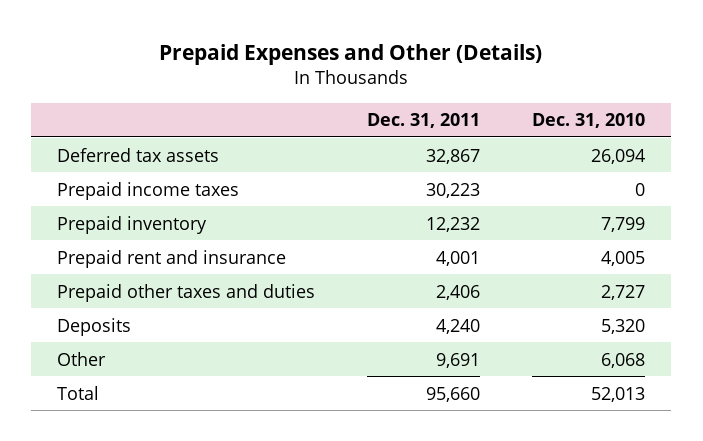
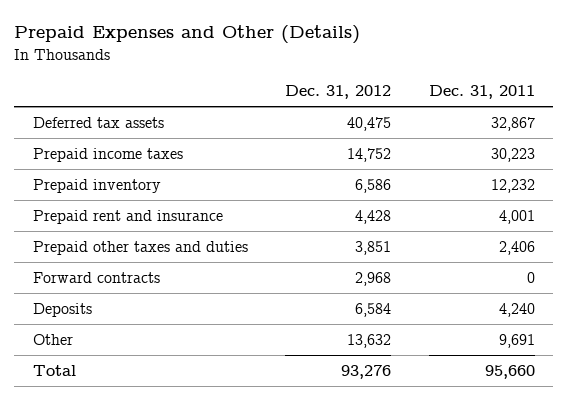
- | Dec. 31, 2011 | Dec. 31, 2010
+ | Dec. 31, 2012 | Dec. 31, 2011
+ Forward contracts | 2,968 | 0

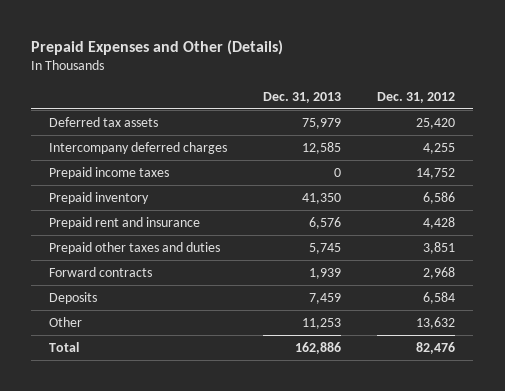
- | Dec. 31, 2012 | Dec. 31, 2011
+ | Dec. 31, 2013 | Dec. 31, 2012
- Deferred tax assets | 40,475 | 32,867
+ Deferred tax assets | 75,979 | 25,420
+ Intercompany deferred charges | 12,585 | 4,255
- Total | 93,276 | 95,660
+ Total | 162,886 | 82,476

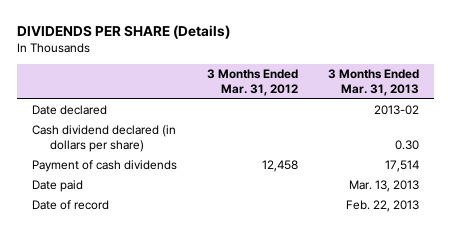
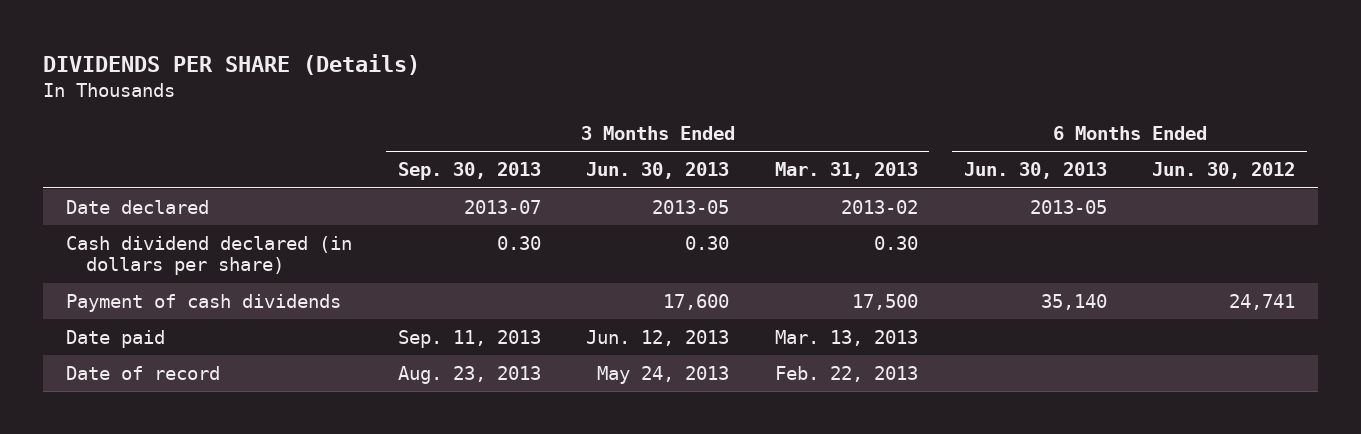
- | 3 Months Ended Mar. 31, 2012 | 3 Months Ended Mar. 31, 2013
+ | 3 Months Ended Sep. 30, 2013 | 3 Months Ended Jun. 30, 2013 | 3 Months Ended Mar. 31, 2013 | 6 Months Ended Jun. 30, 2013 | 6 Months Ended Jun. 30, 2012
- Payment of cash dividends | 12,458 | 17,514
+ Payment of cash dividends | | 17,600 | 17,500 | 35,140 | 24,741

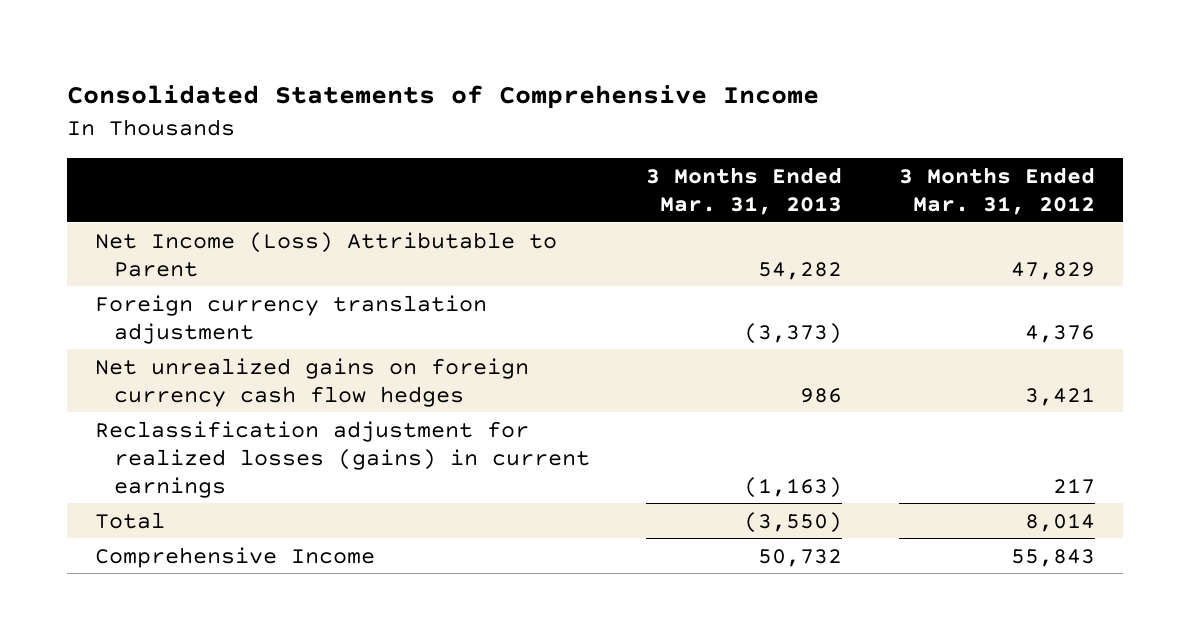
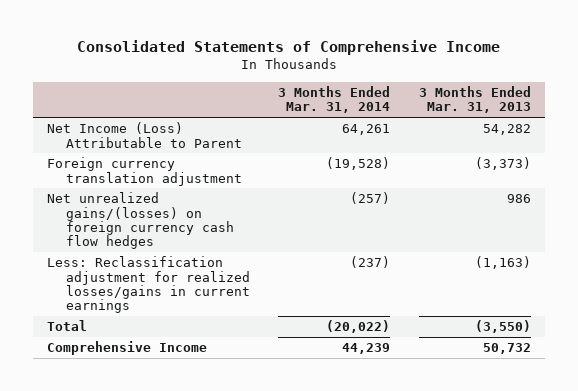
- | 3 Months Ended Mar. 31, 2013 | 3 Months Ended Mar. 31, 2012
+ | 3 Months Ended Mar. 31, 2014 | 3 Months Ended Mar. 31, 2013
- Net unrealized gains on foreign currency cash flow hedges | 986 | 3,421
- Reclassification adjustment for realized losses (gains) in current earnings | (1,163) | 217
+ Net unrealized gains/(losses) on foreign currency cash flow hedges | (257) | 986
+ Less: Reclassification adjustment for realized losses/gains in current earnings | (237) | (1,163)

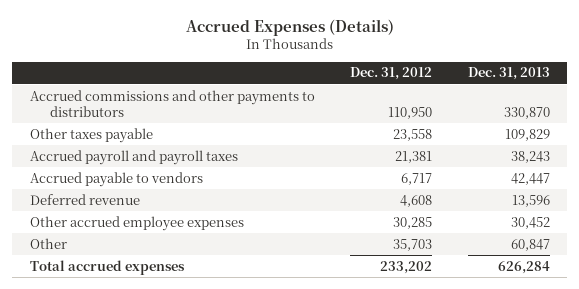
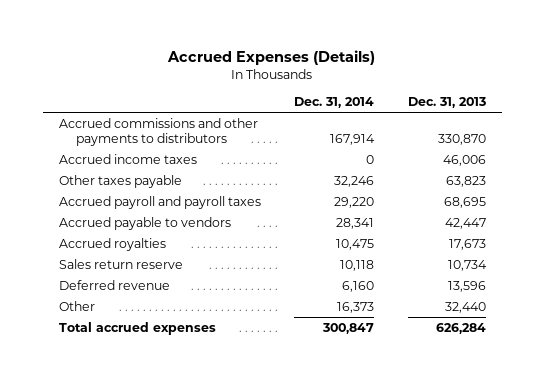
- | Dec. 31, 2012 | Dec. 31, 2013
+ | Dec. 31, 2014 | Dec. 31, 2013
- Other taxes payable | 23,558 | 109,829
- Accrued payroll and payroll taxes | 21,381 | 38,243
+ Accrued income taxes | 0 | 46,006
+ Other taxes payable | 32,246 | 63,823
+ Accrued payroll and payroll taxes | 29,220 | 68,695
+ Accrued royalties | 10,475 | 17,673
+ Sales return reserve | 10,118 | 10,734
- Other accrued employee expenses | 30,285 | 30,452
- Other | 35,703 | 60,847
+ Other | 16,373 | 32,440

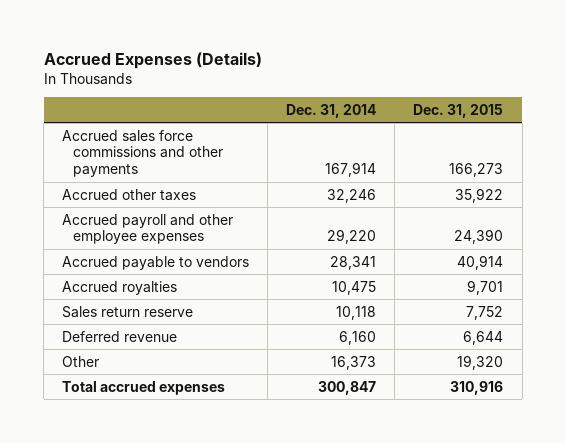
- | Dec. 31, 2014 | Dec. 31, 2013
+ | Dec. 31, 2014 | Dec. 31, 2015
- Accrued commissions and other payments to distributors | 167,914 | 330,870
- Accrued income taxes | 0 | 46,006
- Other taxes payable | 32,246 | 63,823
- Accrued payroll and payroll taxes | 29,220 | 68,695
+ Accrued sales force commissions and other payments | 167,914 | 166,273
+ Accrued other taxes | 32,246 | 35,922
+ Accrued payroll and other employee expenses | 29,220 | 24,390

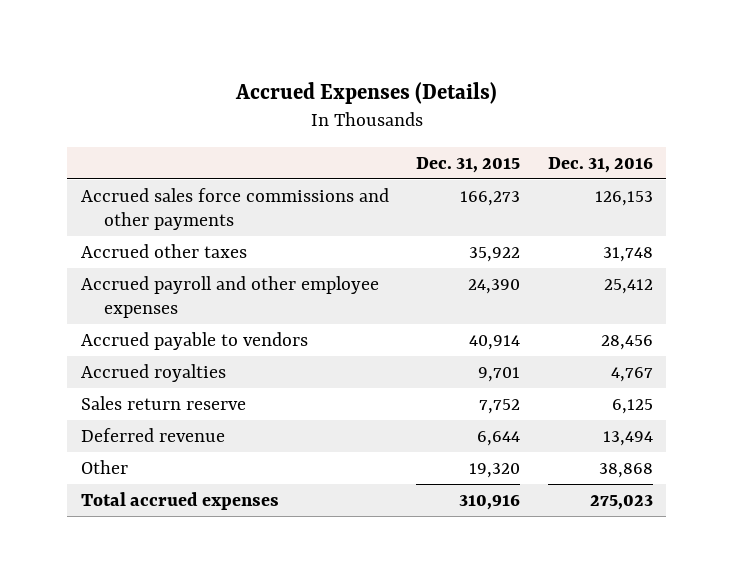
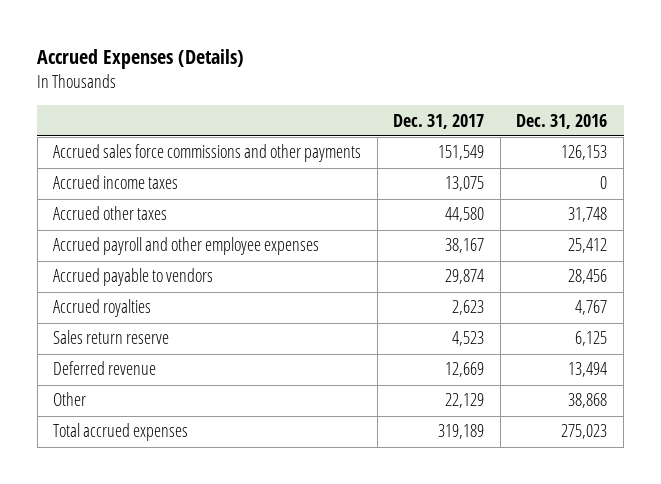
- | Dec. 31, 2015 | Dec. 31, 2016
+ | Dec. 31, 2017 | Dec. 31, 2016
+ Accrued income taxes | 13,075 | 0

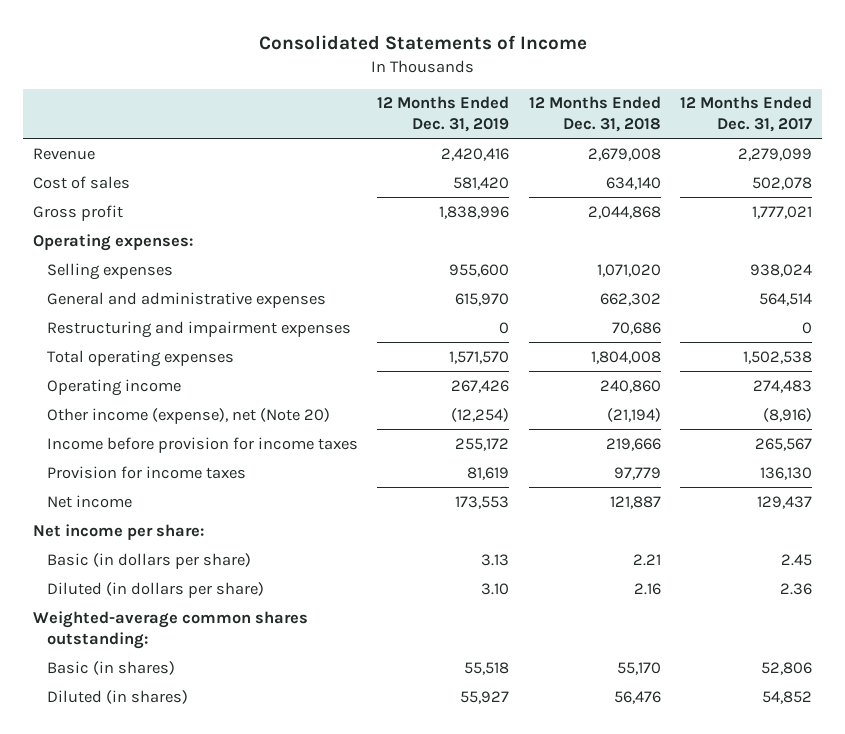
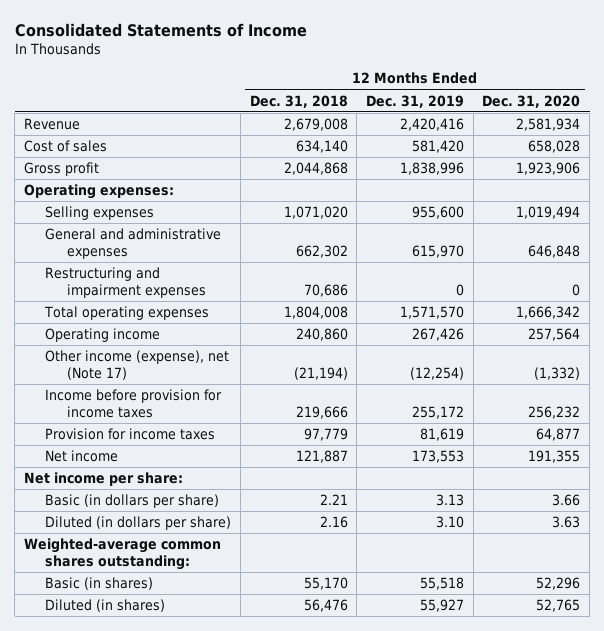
- | 12 Months Ended Dec. 31, 2019 | 12 Months Ended Dec. 31, 2018 | 12 Months Ended Dec. 31, 2017
+ | 12 Months Ended Dec. 31, 2018 | 12 Months Ended Dec. 31, 2019 | 12 Months Ended Dec. 31, 2020
- Other income (expense), net (Note 20) | (12,254) | (21,194) | (8,916)
+ Other income (expense), net (Note 17) | (21,194) | (12,254) | (1,332)

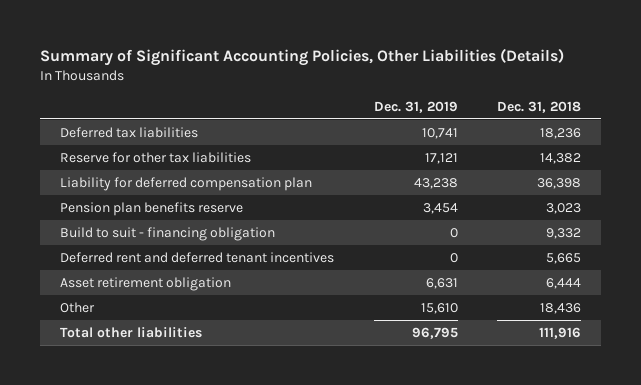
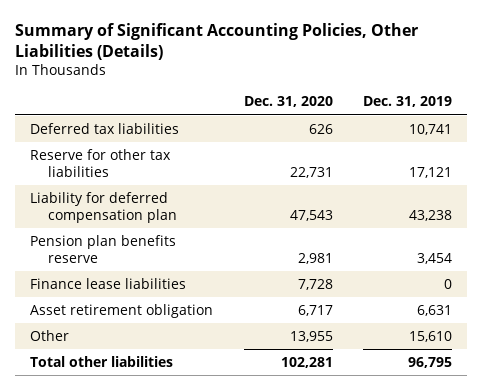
- | Dec. 31, 2019 | Dec. 31, 2018
+ | Dec. 31, 2020 | Dec. 31, 2019
- Build to suit - financing obligation | 0 | 9,332
- Deferred rent and deferred tenant incentives | 0 | 5,665
+ Finance lease liabilities | 7,728 | 0

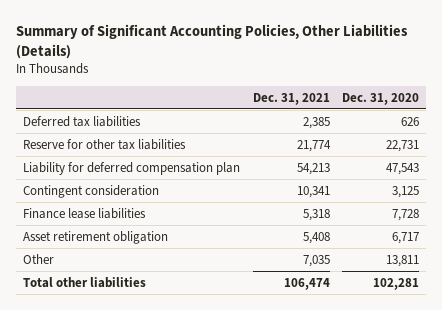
- | Dec. 31, 2020 | Dec. 31, 2019
+ | Dec. 31, 2021 | Dec. 31, 2020
- Pension plan benefits reserve | 2,981 | 3,454
+ Contingent consideration | 10,341 | 3,125
- Other | 13,955 | 15,610
+ Other | 7,035 | 13,811

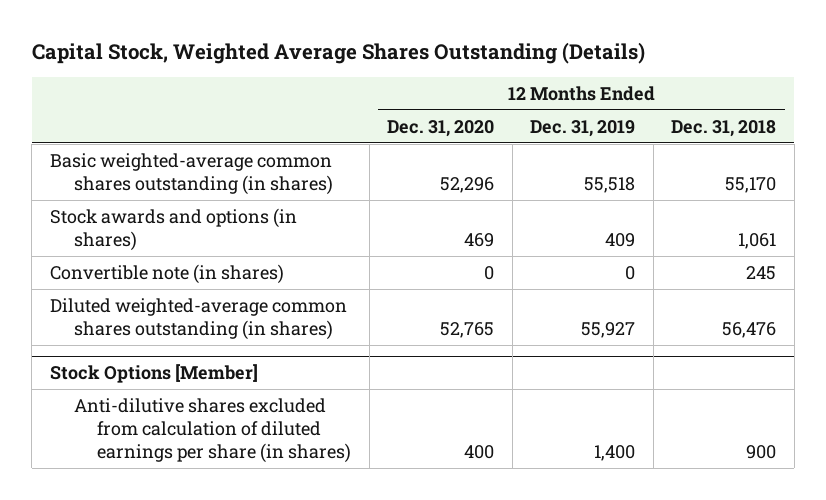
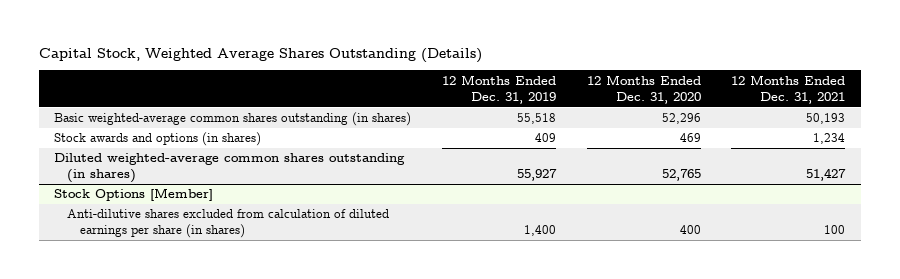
- | 12 Months Ended Dec. 31, 2020 | 12 Months Ended Dec. 31, 2019 | 12 Months Ended Dec. 31, 2018
+ | 12 Months Ended Dec. 31, 2019 | 12 Months Ended Dec. 31, 2020 | 12 Months Ended Dec. 31, 2021
- Convertible note (in shares) | 0 | 0 | 245

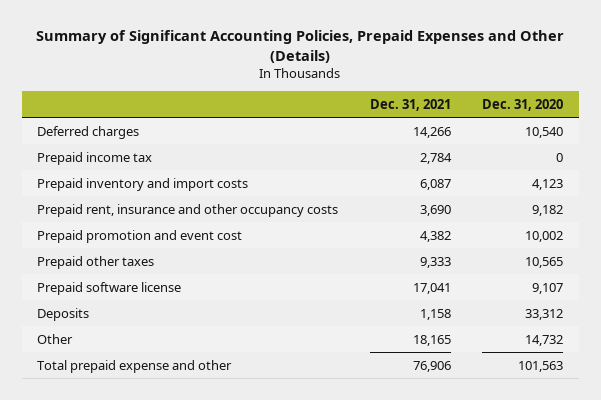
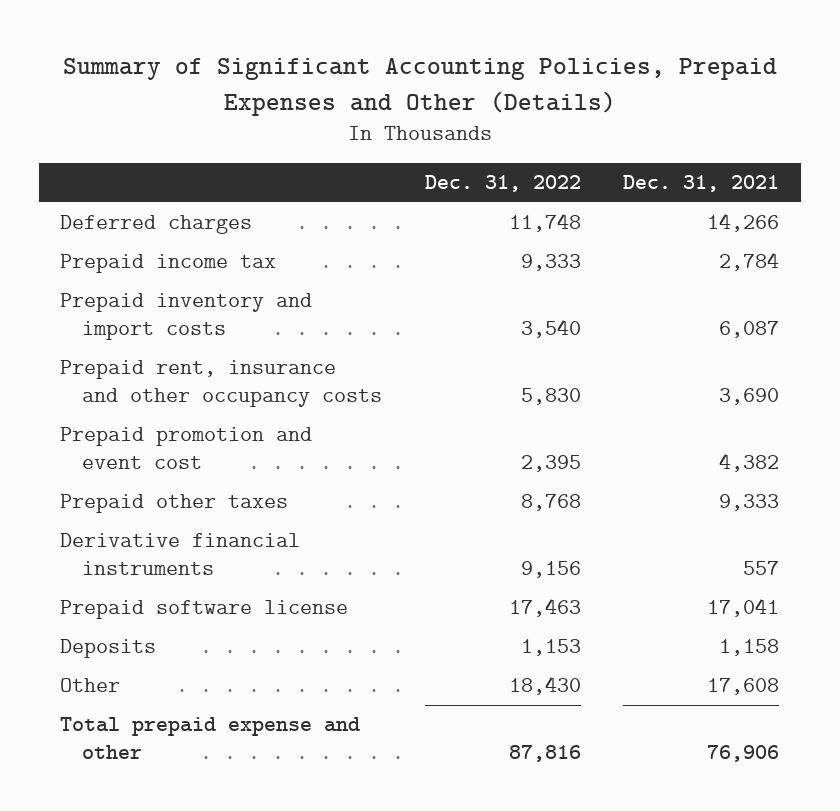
- | Dec. 31, 2021 | Dec. 31, 2020
+ | Dec. 31, 2022 | Dec. 31, 2021
+ Derivative financial instruments | 9,156 | 557
- Other | 18,165 | 14,732
+ Other | 18,430 | 17,608

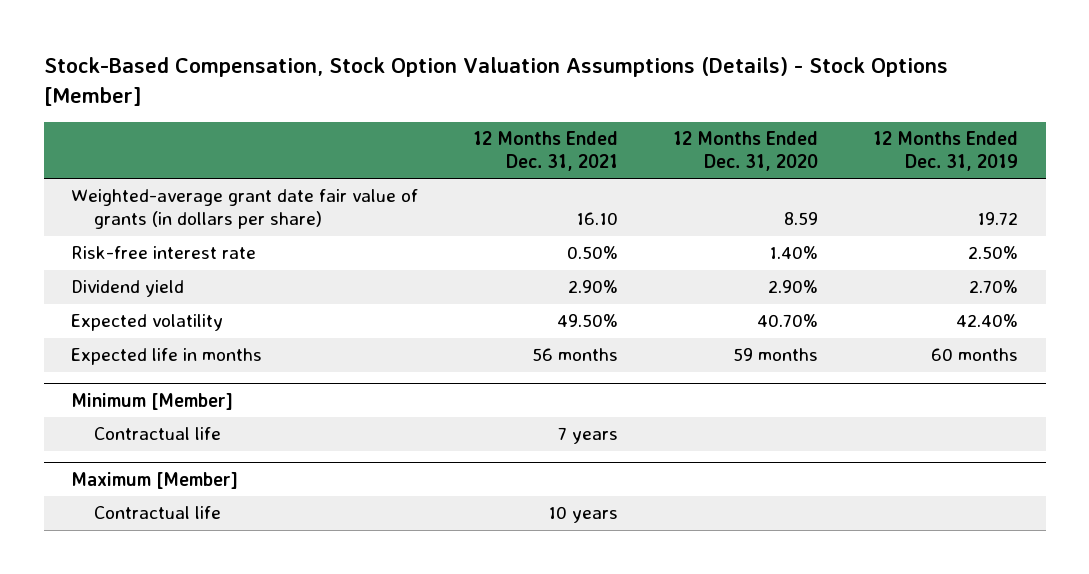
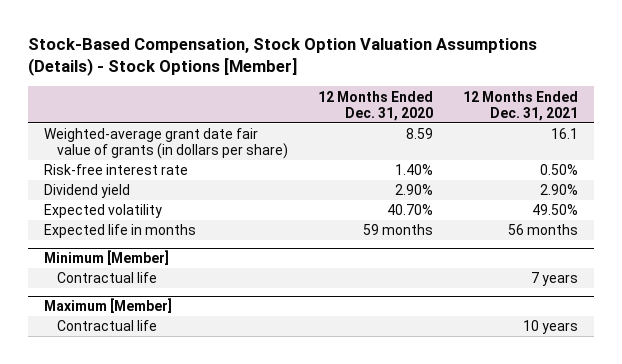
- | 12 Months Ended Dec. 31, 2021 | 12 Months Ended Dec. 31, 2020 | 12 Months Ended Dec. 31, 2019
+ | 12 Months Ended Dec. 31, 2020 | 12 Months Ended Dec. 31, 2021
- Weighted-average grant date fair value of grants (in dollars per share) | 16.10 | 8.59 | 19.72
+ Weighted-average grant date fair value of grants (in dollars per share) | 8.59 | 16.1

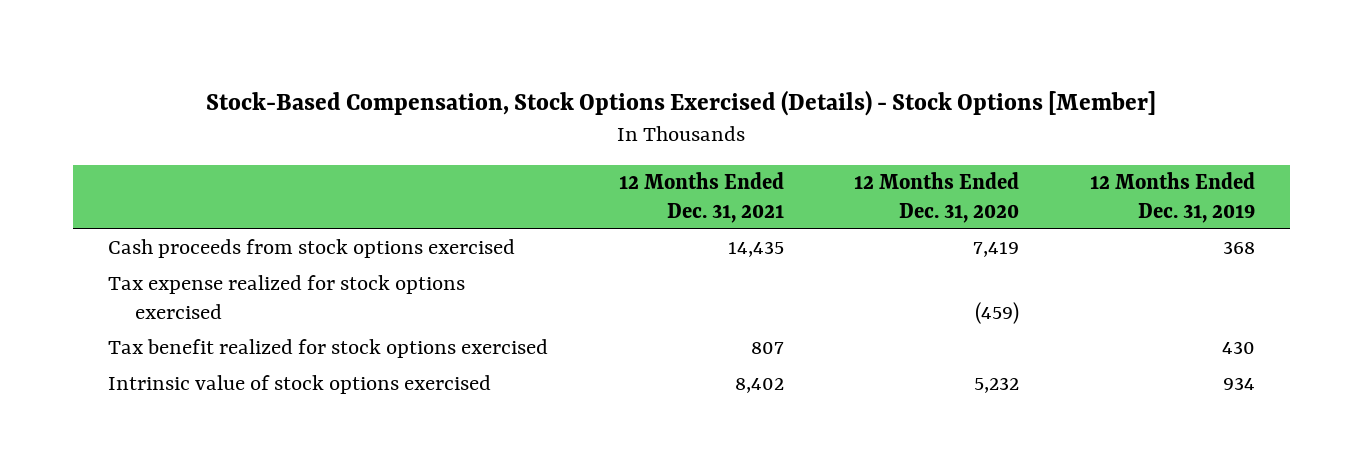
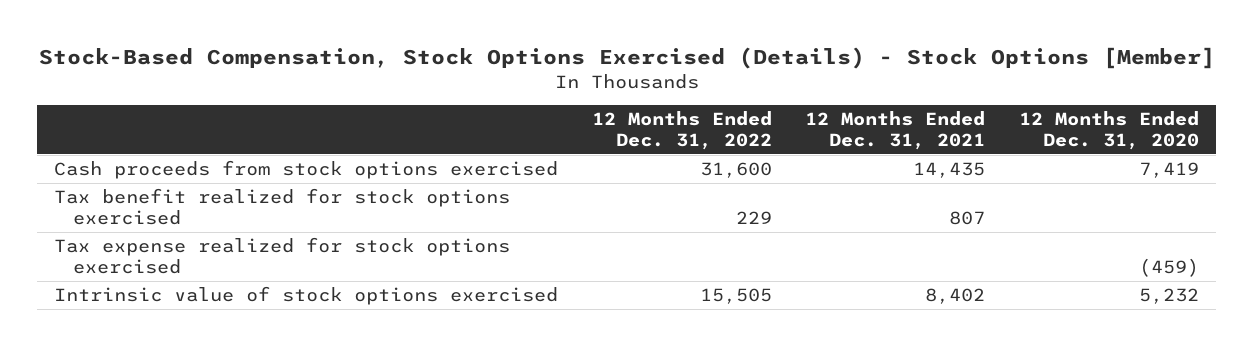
- | 12 Months Ended Dec. 31, 2021 | 12 Months Ended Dec. 31, 2020 | 12 Months Ended Dec. 31, 2019
+ | 12 Months Ended Dec. 31, 2022 | 12 Months Ended Dec. 31, 2021 | 12 Months Ended Dec. 31, 2020
moved down: Tax expense realized for stock options exercised | | | (459)

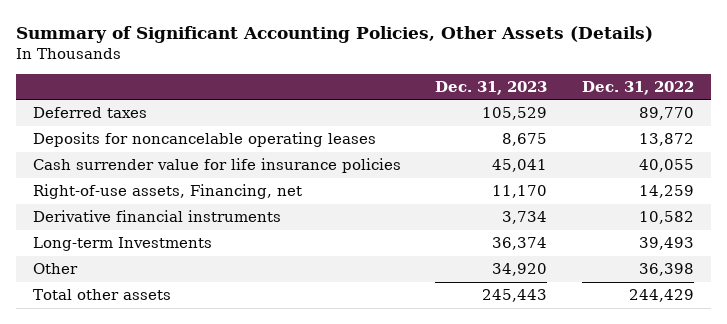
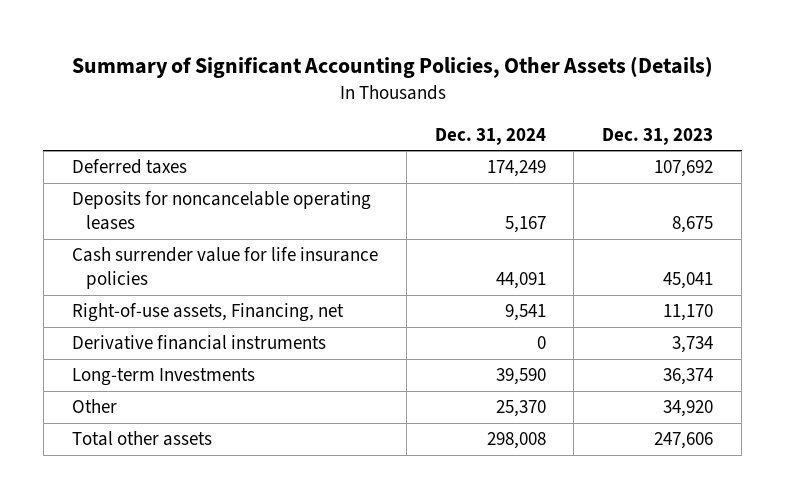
- | Dec. 31, 2023 | Dec. 31, 2022
+ | Dec. 31, 2024 | Dec. 31, 2023
- Deferred taxes | 105,529 | 89,770
+ Deferred taxes | 174,249 | 107,692
- Total other assets | 245,443 | 244,429
+ Total other assets | 298,008 | 247,606

